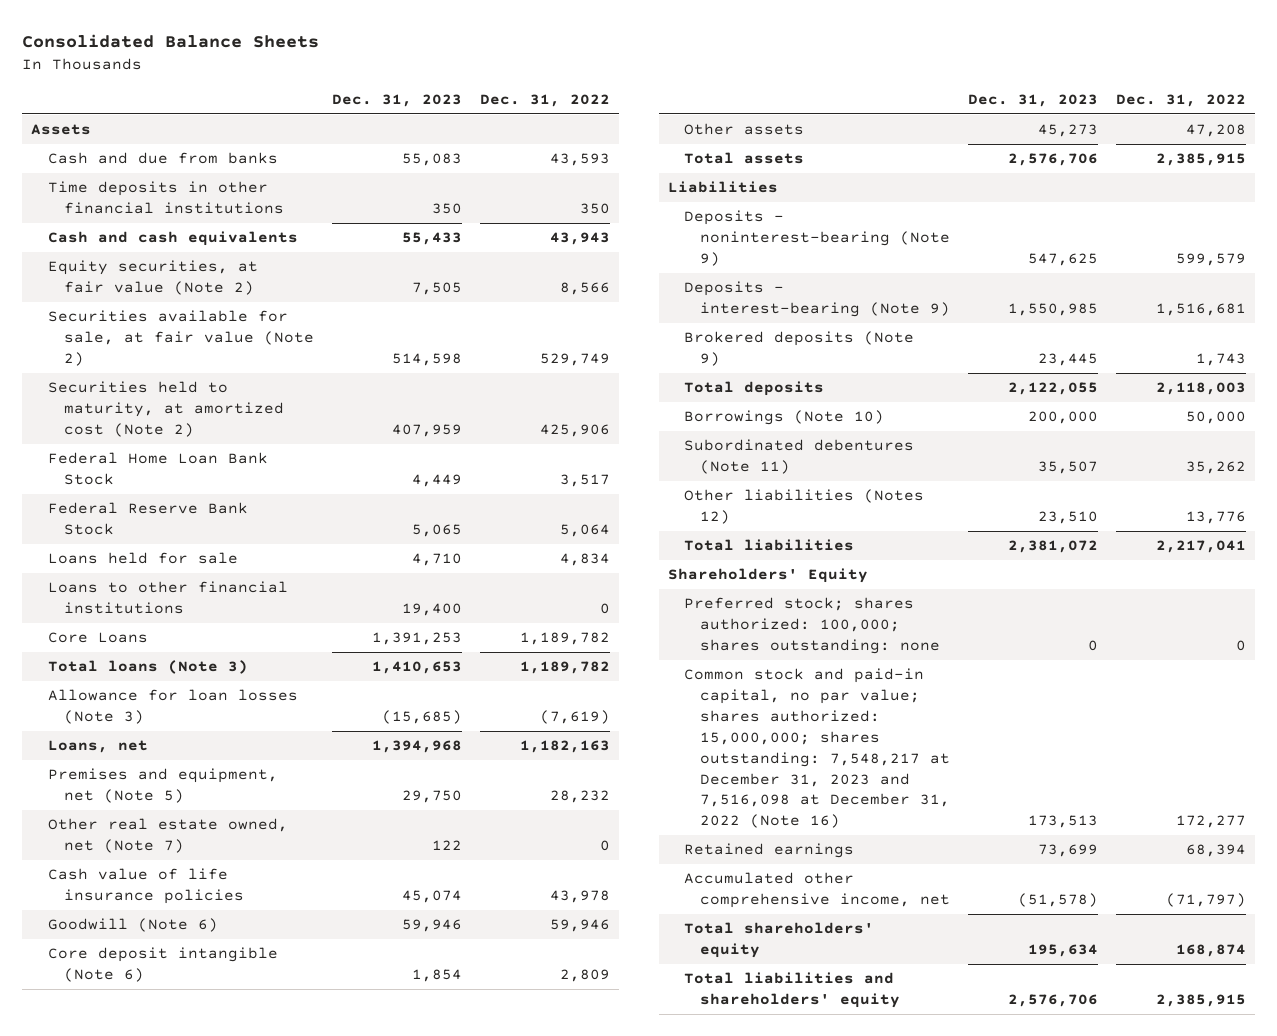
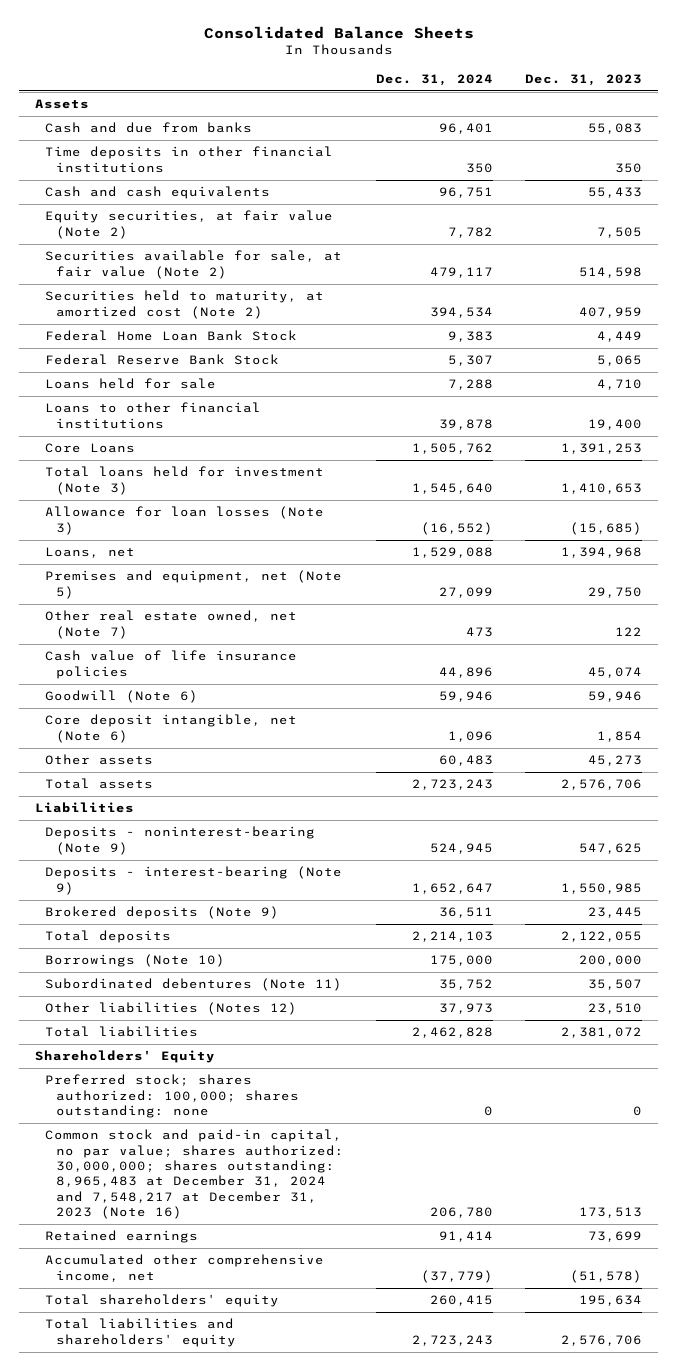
- | Dec. 31, 2023 | Dec. 31, 2022
+ | Dec. 31, 2024 | Dec. 31, 2023
- Total loans (Note 3) | 1,410,653 | 1,189,782
+ Total loans held for investment (Note 3) | 1,545,640 | 1,410,653
- Core deposit intangible (Note 6) | 1,854 | 2,809
+ Core deposit intangible, net (Note 6) | 1,096 | 1,854
- Common stock and paid-in capital, no par value; shares authorized: 15,000,000; shares outstanding: 7,548,217 at December 31, 2023 and 7,516,098 at December 31, 2022 (Note 16) | 173,513 | 172,277
+ Common stock and paid-in capital, no par value; shares authorized: 30,000,000; shares outstanding: 8,965,483 at December 31, 2024 and 7,548,217 at December 31, 2023 (Note 16) | 206,780 | 173,513

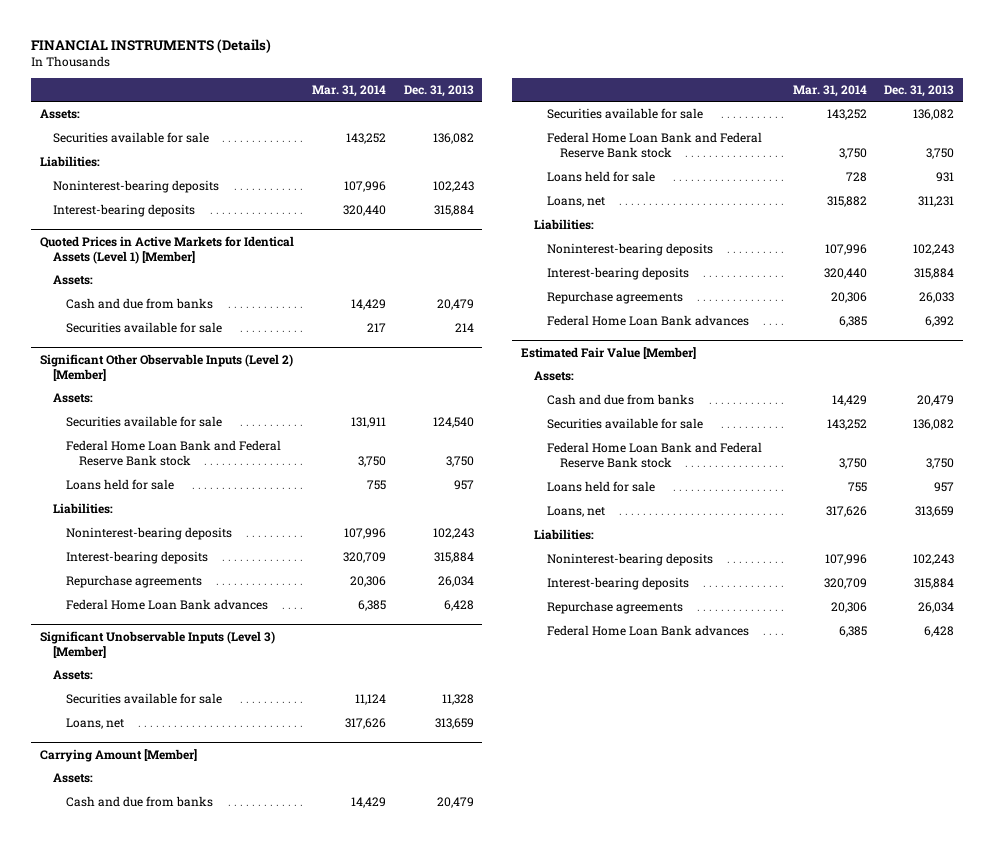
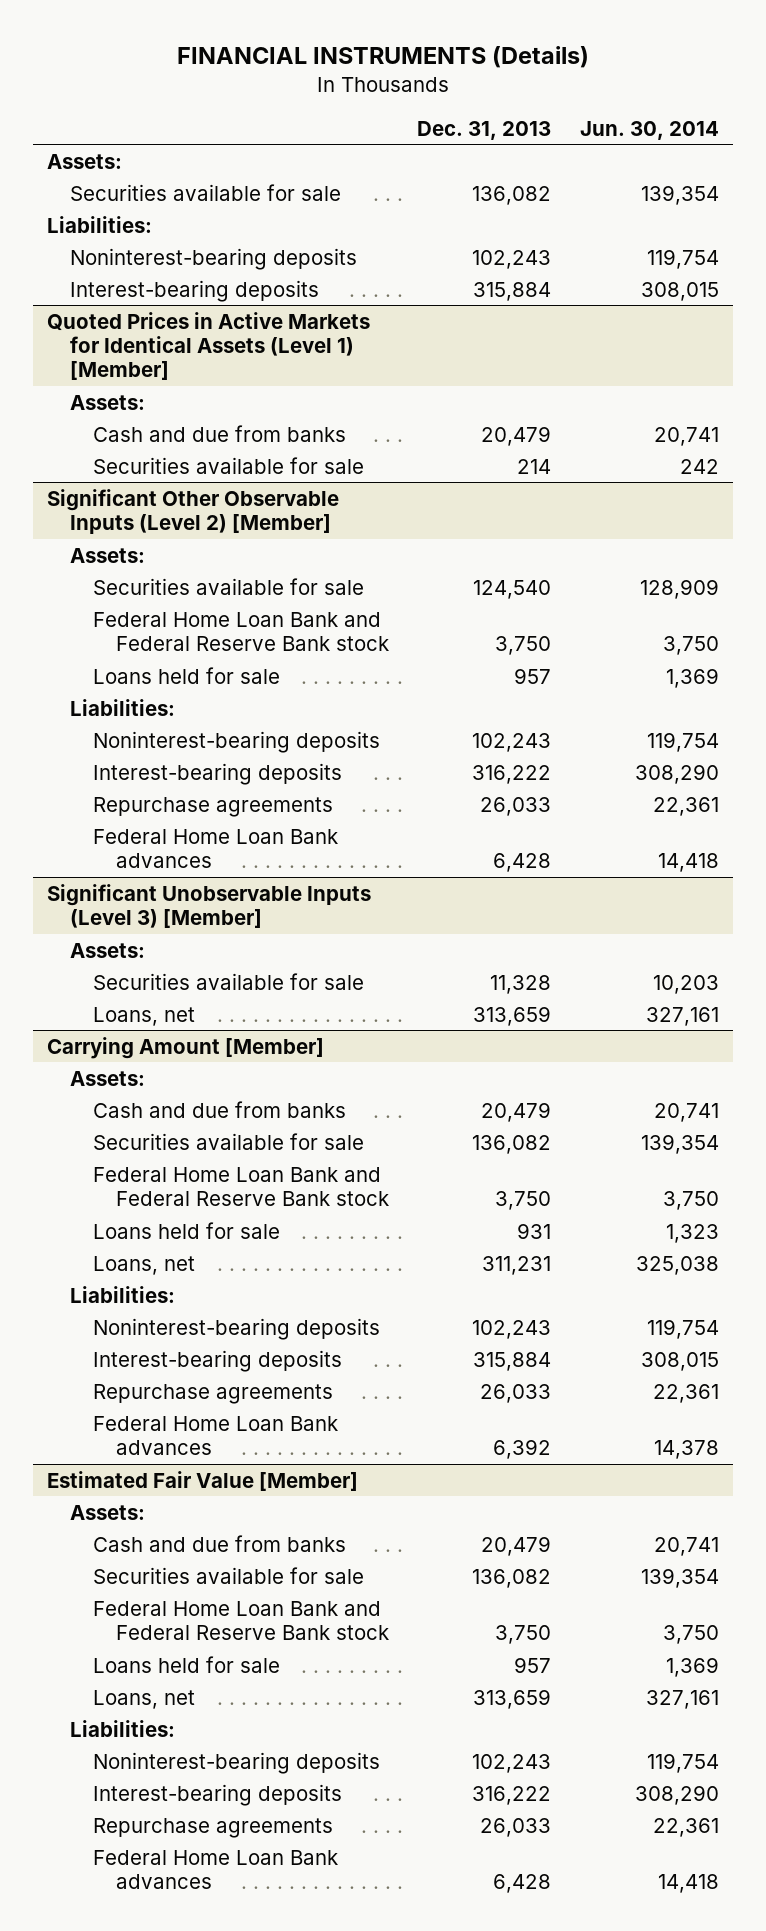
- | Mar. 31, 2014 | Dec. 31, 2013
+ | Dec. 31, 2013 | Jun. 30, 2014
@ Significant Other Observable Inputs (Level 2) [Member]
- Interest-bearing deposits | 320,709 | 315,884
- Repurchase agreements | 20,306 | 26,034
+ Interest-bearing deposits | 316,222 | 308,290
+ Repurchase agreements | 26,033 | 22,361
@ Estimated Fair Value [Member]
- Interest-bearing deposits | 320,709 | 315,884
- Repurchase agreements | 20,306 | 26,034
+ Interest-bearing deposits | 316,222 | 308,290
+ Repurchase agreements | 26,033 | 22,361

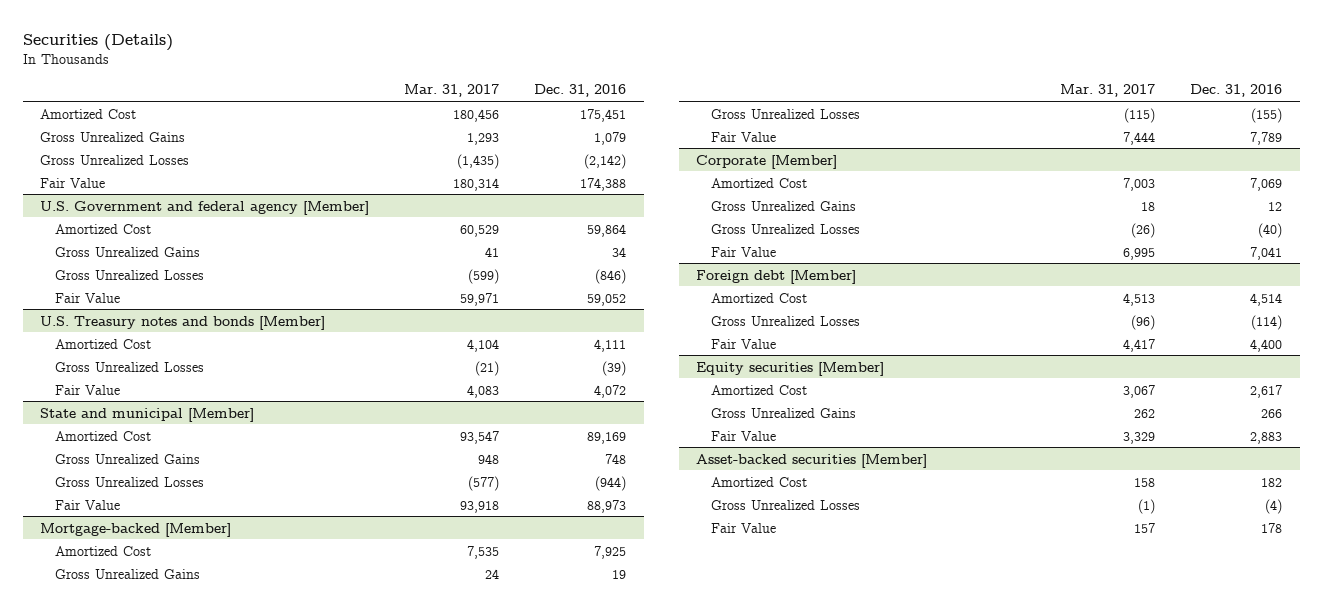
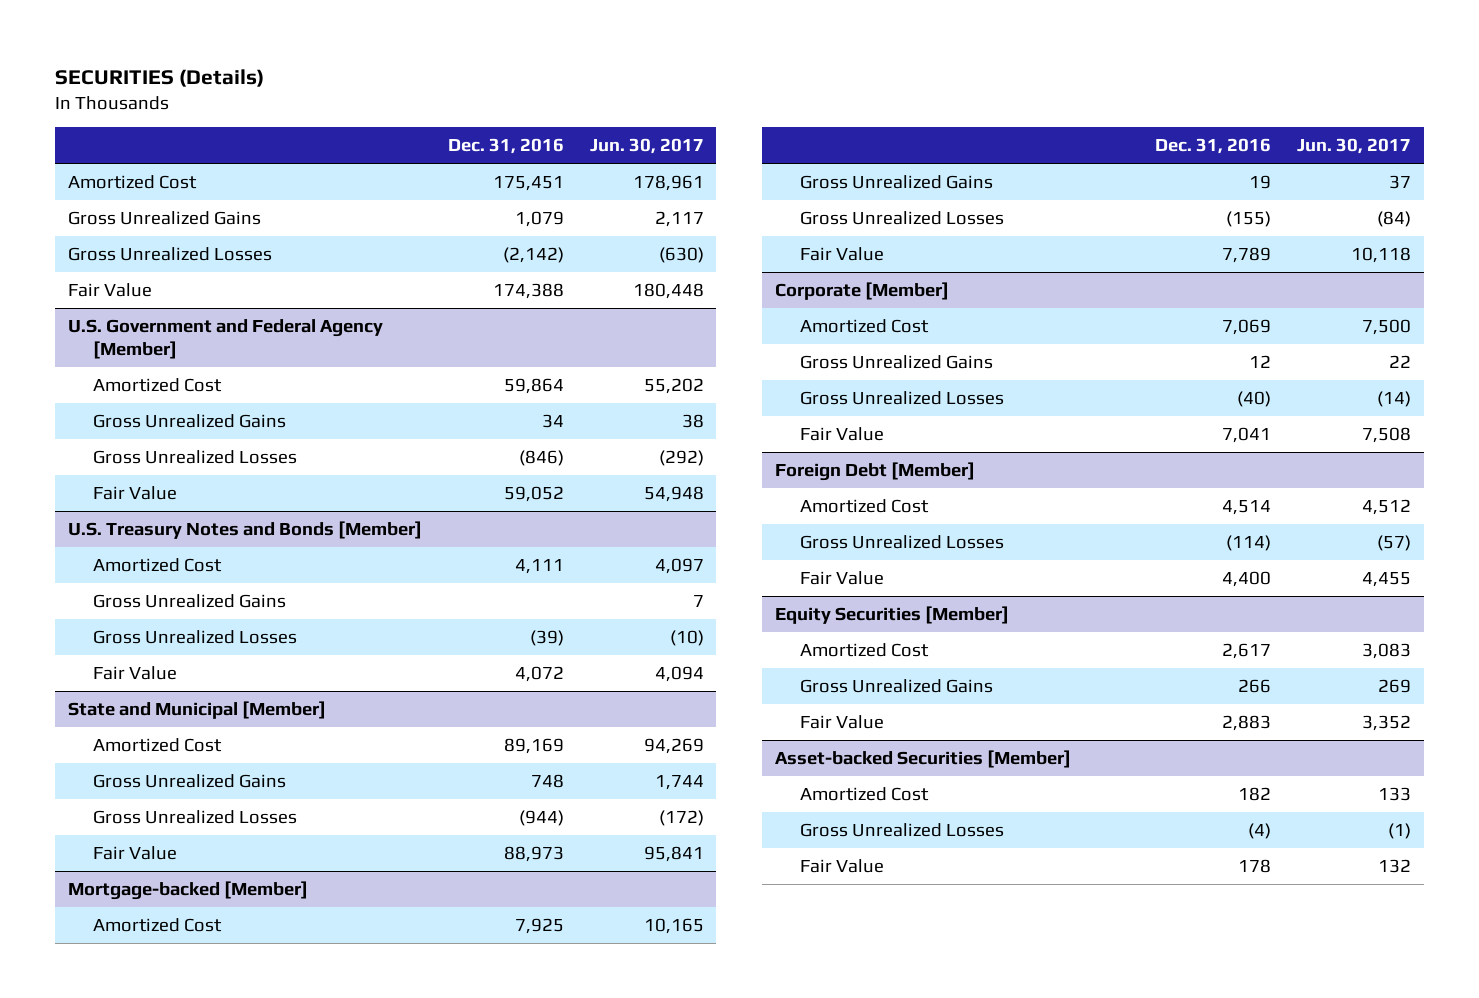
- Securities (Details)
+ SECURITIES (Details)
- | Mar. 31, 2017 | Dec. 31, 2016
+ | Dec. 31, 2016 | Jun. 30, 2017
- U.S. Government and federal agency [Member]
+ U.S. Government and Federal Agency [Member]
- U.S. Treasury notes and bonds [Member]
+ U.S. Treasury Notes and Bonds [Member]
+ Gross Unrealized Gains | | 7
- State and municipal [Member]
+ State and Municipal [Member]
- Foreign debt [Member]
+ Foreign Debt [Member]
- Equity securities [Member]
+ Equity Securities [Member]
- Asset-backed securities [Member]
+ Asset-backed Securities [Member]

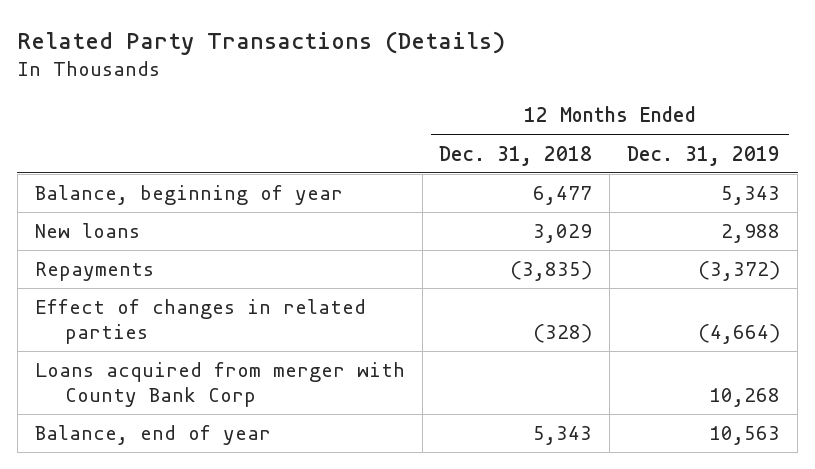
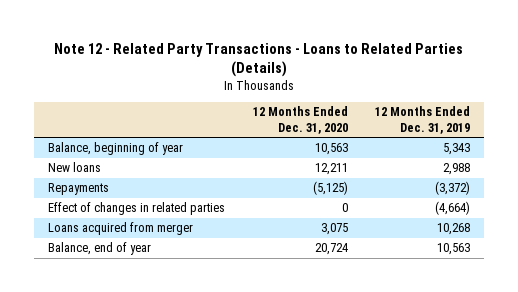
- Related Party Transactions (Details)
+ Note 12 - Related Party Transactions - Loans to Related Parties (Details)
- | 12 Months Ended Dec. 31, 2018 | 12 Months Ended Dec. 31, 2019
+ | 12 Months Ended Dec. 31, 2020 | 12 Months Ended Dec. 31, 2019
- Loans acquired from merger with County Bank Corp | | 10,268
+ Loans acquired from merger | 3,075 | 10,268

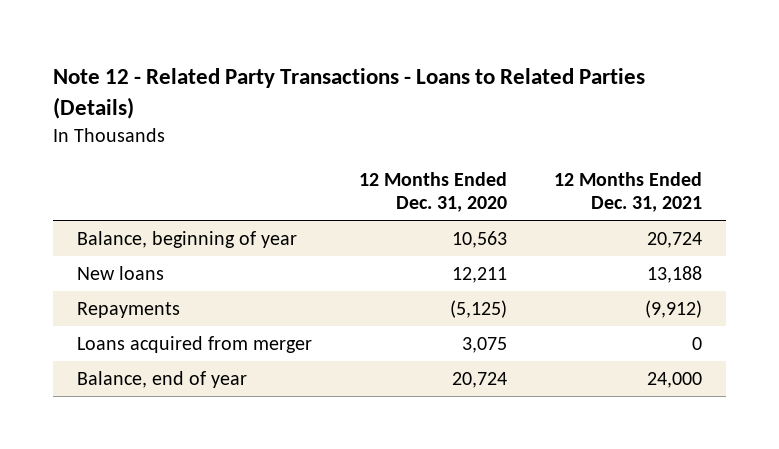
- | 12 Months Ended Dec. 31, 2020 | 12 Months Ended Dec. 31, 2019
+ | 12 Months Ended Dec. 31, 2020 | 12 Months Ended Dec. 31, 2021
- Effect of changes in related parties | 0 | (4,664)

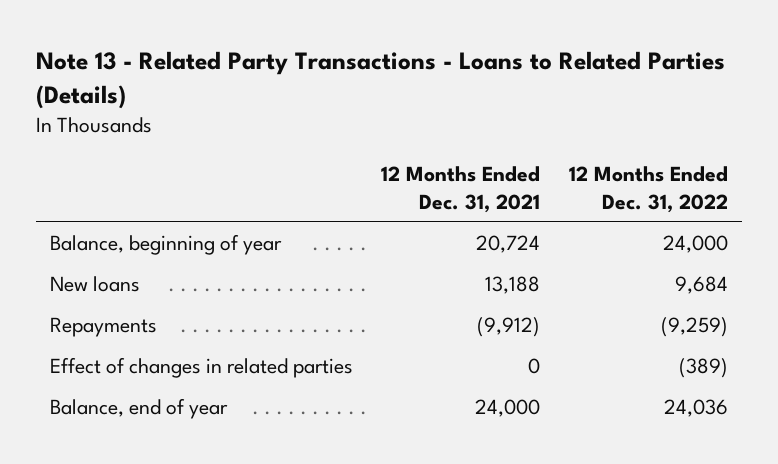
- Note 12 - Related Party Transactions - Loans to Related Parties (Details)
+ Note 13 - Related Party Transactions - Loans to Related Parties (Details)
- | 12 Months Ended Dec. 31, 2020 | 12 Months Ended Dec. 31, 2021
+ | 12 Months Ended Dec. 31, 2021 | 12 Months Ended Dec. 31, 2022
- Loans acquired from merger | 3,075 | 0
+ Effect of changes in related parties | 0 | (389)

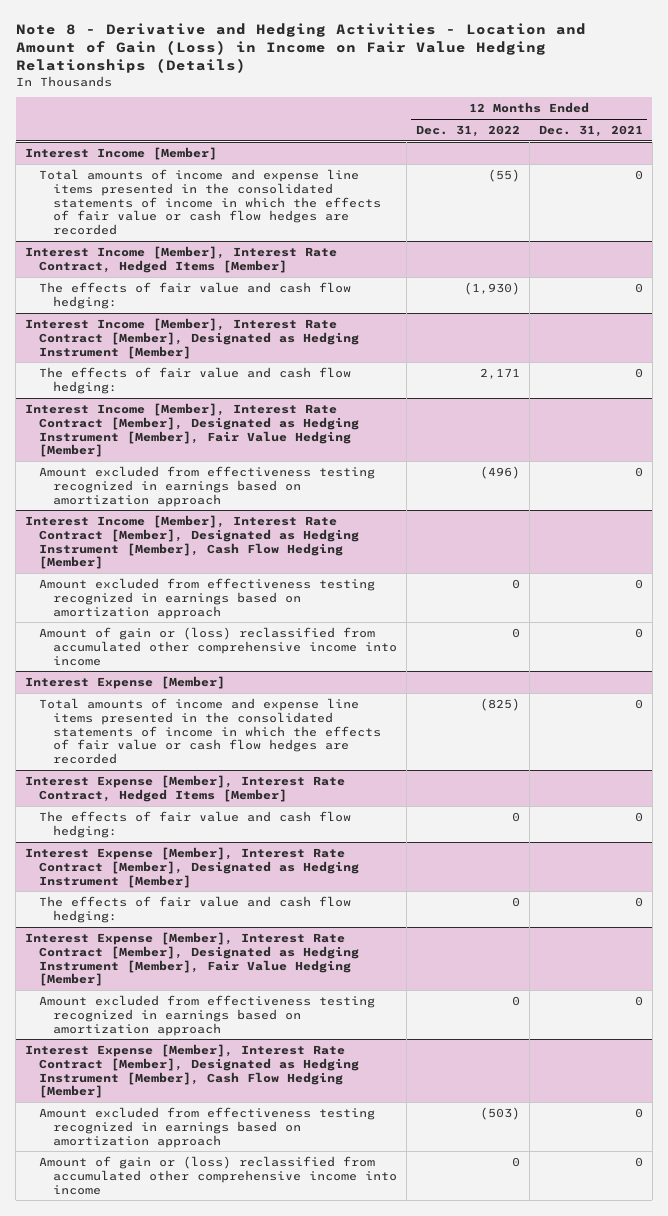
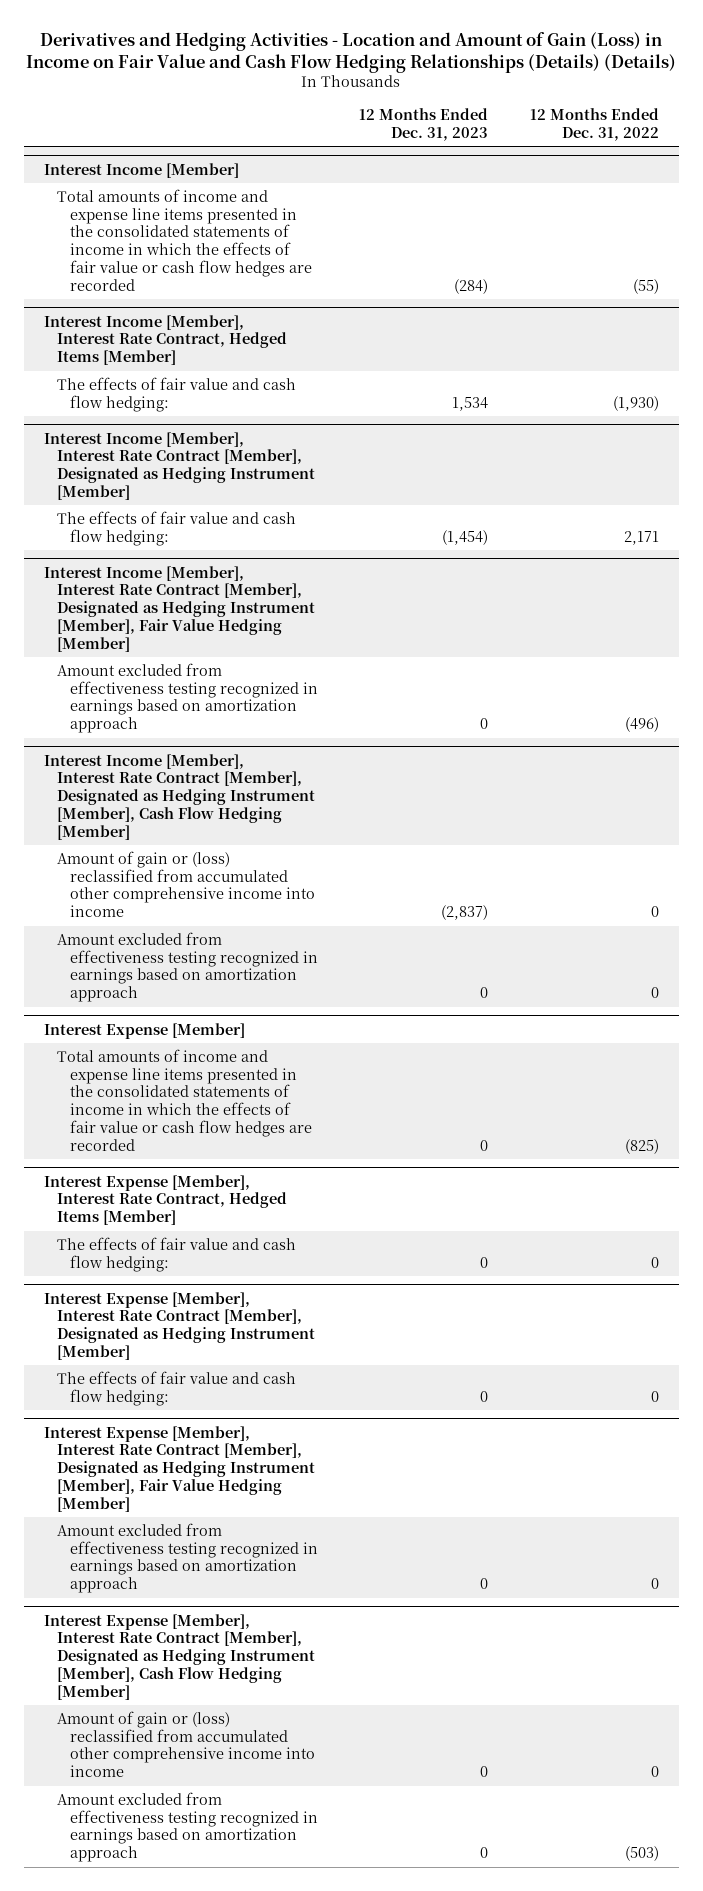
- Note 8 - Derivative and Hedging Activities - Location and Amount of Gain (Loss) in Income on Fair Value Hedging Relationships (Details)
+ Derivatives and Hedging Activities - Location and Amount of Gain (Loss) in Income on Fair Value and Cash Flow Hedging Relationships (Details) (Details)
- | 12 Months Ended Dec. 31, 2022 | 12 Months Ended Dec. 31, 2021
+ | 12 Months Ended Dec. 31, 2023 | 12 Months Ended Dec. 31, 2022
@ Interest Income [Member], Interest Rate Contract [Member], Designated as Hedging Instrument [Member], Cash Flow Hedging [Member]
moved down: Amount excluded from effectiveness testing recognized in earnings based on amortization approach | 0 | 0
@ Interest Expense [Member], Interest Rate Contract [Member], Designated as Hedging Instrument [Member], Cash Flow Hedging [Member]
moved down: Amount excluded from effectiveness testing recognized in earnings based on amortization approach | 0 | (503)

